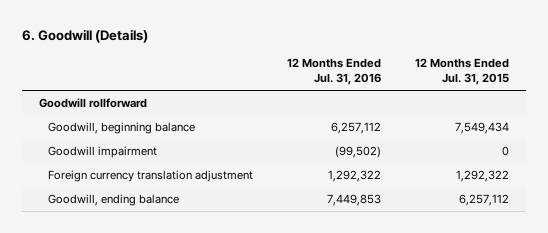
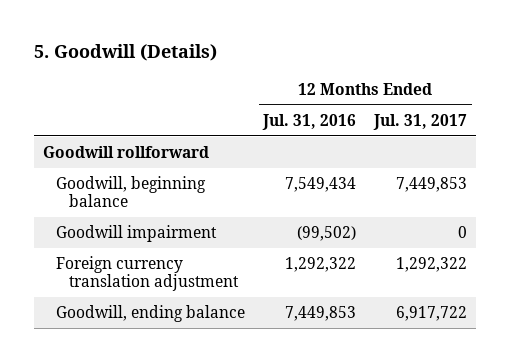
- 6. Goodwill (Details)
+ 5. Goodwill (Details)
- | 12 Months Ended Jul. 31, 2016 | 12 Months Ended Jul. 31, 2015
+ | 12 Months Ended Jul. 31, 2016 | 12 Months Ended Jul. 31, 2017
- Goodwill, beginning balance | 6,257,112 | 7,549,434
+ Goodwill, beginning balance | 7,549,434 | 7,449,853

